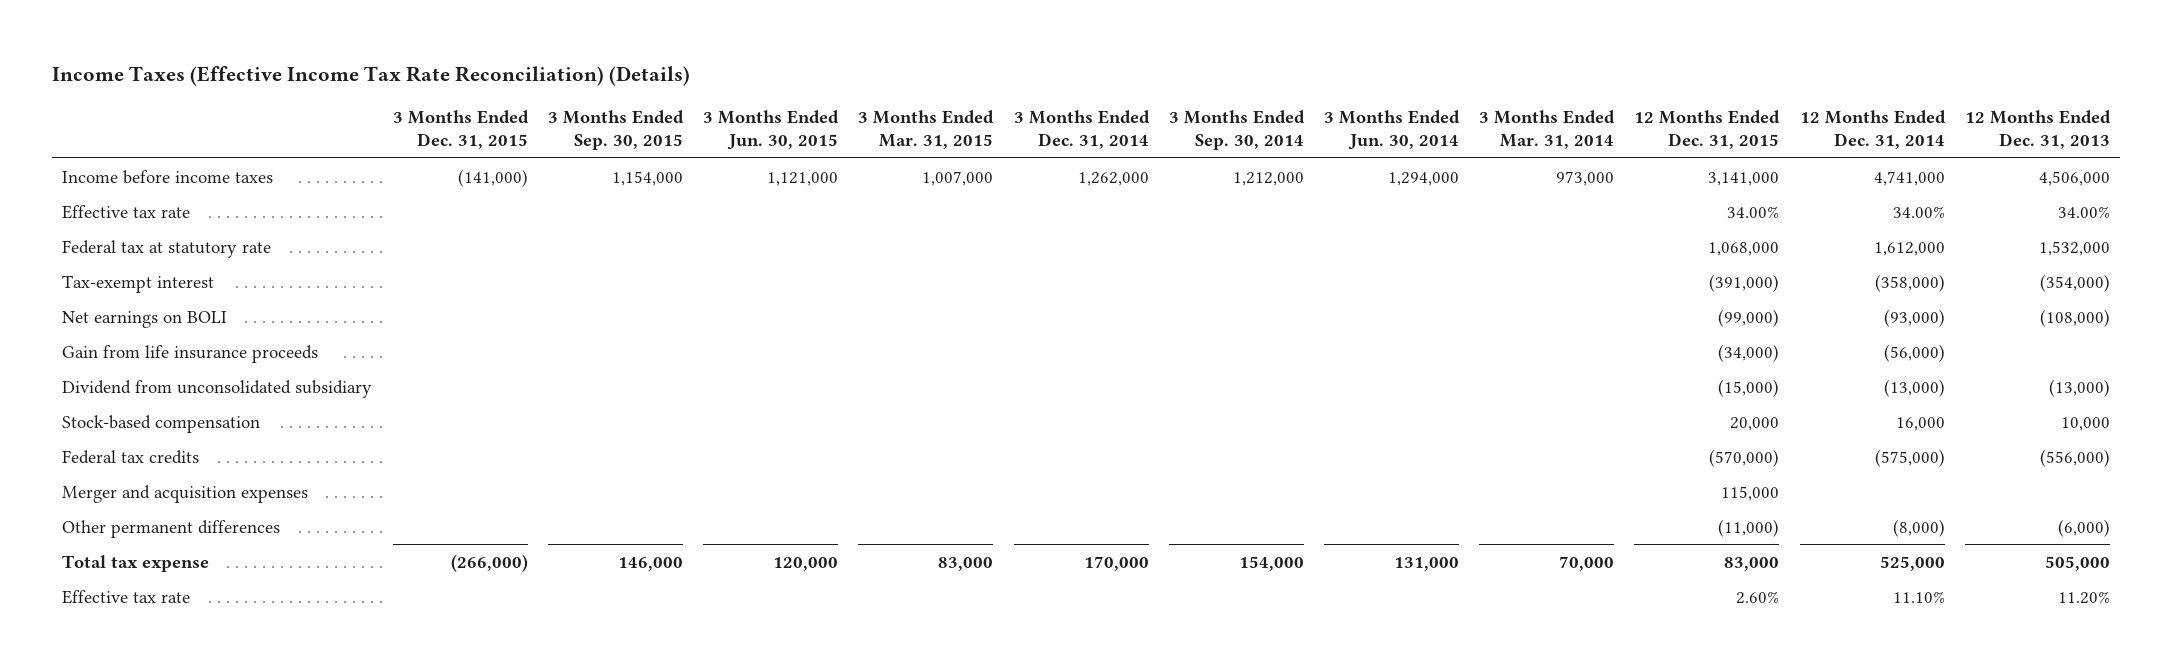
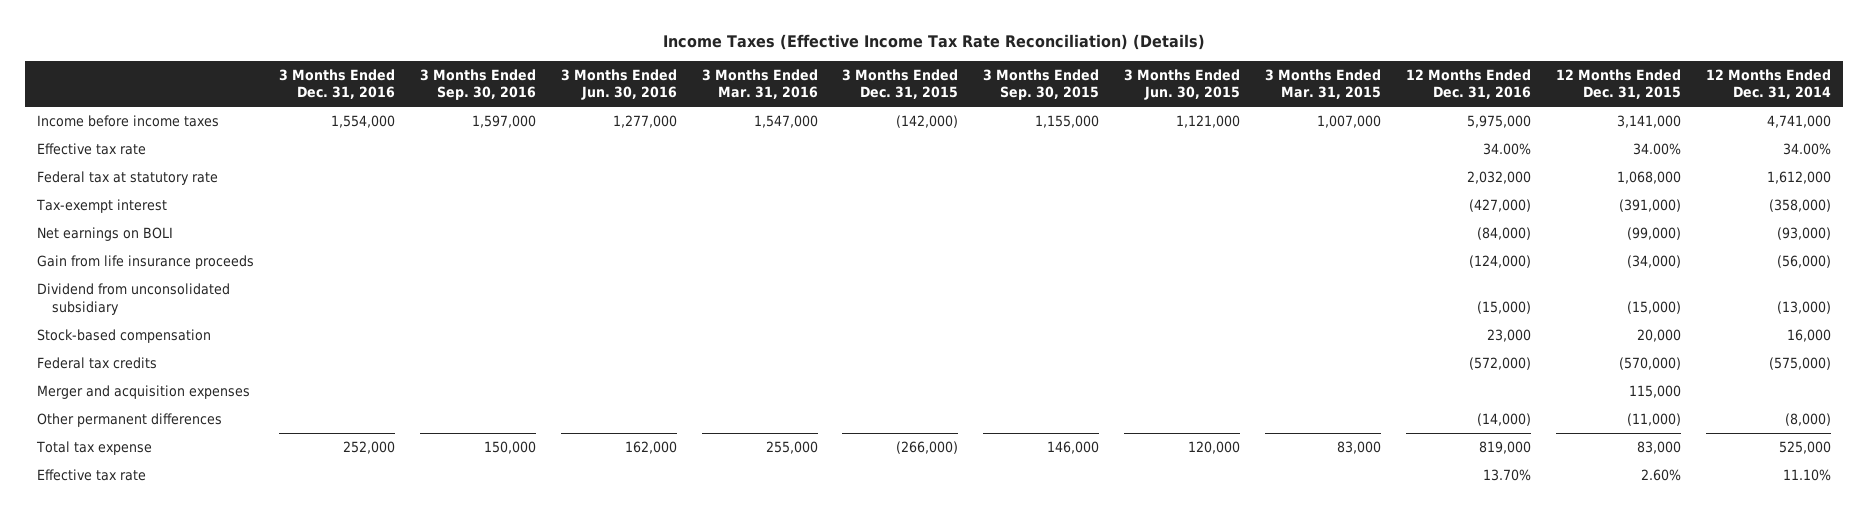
- | 3 Months Ended Dec. 31, 2015 | 3 Months Ended Sep. 30, 2015 | 3 Months Ended Jun. 30, 2015 | 3 Months Ended Mar. 31, 2015 | 3 Months Ended Dec. 31, 2014 | 3 Months Ended Sep. 30, 2014 | 3 Months Ended Jun. 30, 2014 | 3 Months Ended Mar. 31, 2014 | 12 Months Ended Dec. 31, 2015 | 12 Months Ended Dec. 31, 2014 | 12 Months Ended Dec. 31, 2013
+ | 3 Months Ended Dec. 31, 2016 | 3 Months Ended Sep. 30, 2016 | 3 Months Ended Jun. 30, 2016 | 3 Months Ended Mar. 31, 2016 | 3 Months Ended Dec. 31, 2015 | 3 Months Ended Sep. 30, 2015 | 3 Months Ended Jun. 30, 2015 | 3 Months Ended Mar. 31, 2015 | 12 Months Ended Dec. 31, 2016 | 12 Months Ended Dec. 31, 2015 | 12 Months Ended Dec. 31, 2014
- Income before income taxes | (141,000) | 1,154,000 | 1,121,000 | 1,007,000 | 1,262,000 | 1,212,000 | 1,294,000 | 973,000 | 3,141,000 | 4,741,000 | 4,506,000
+ Income before income taxes | 1,554,000 | 1,597,000 | 1,277,000 | 1,547,000 | (142,000) | 1,155,000 | 1,121,000 | 1,007,000 | 5,975,000 | 3,141,000 | 4,741,000

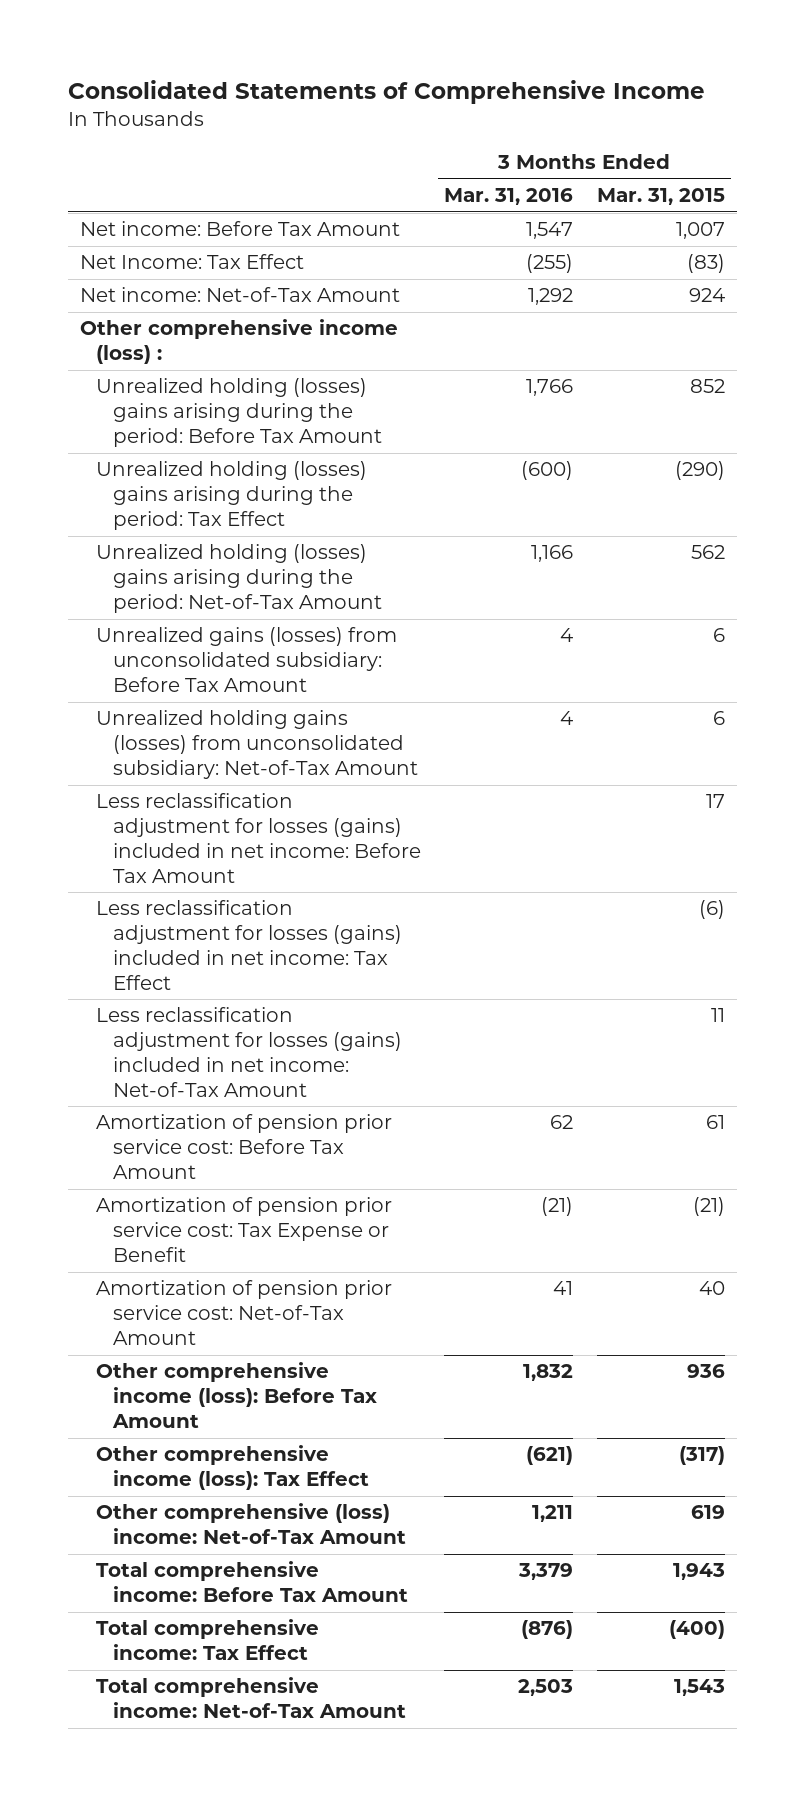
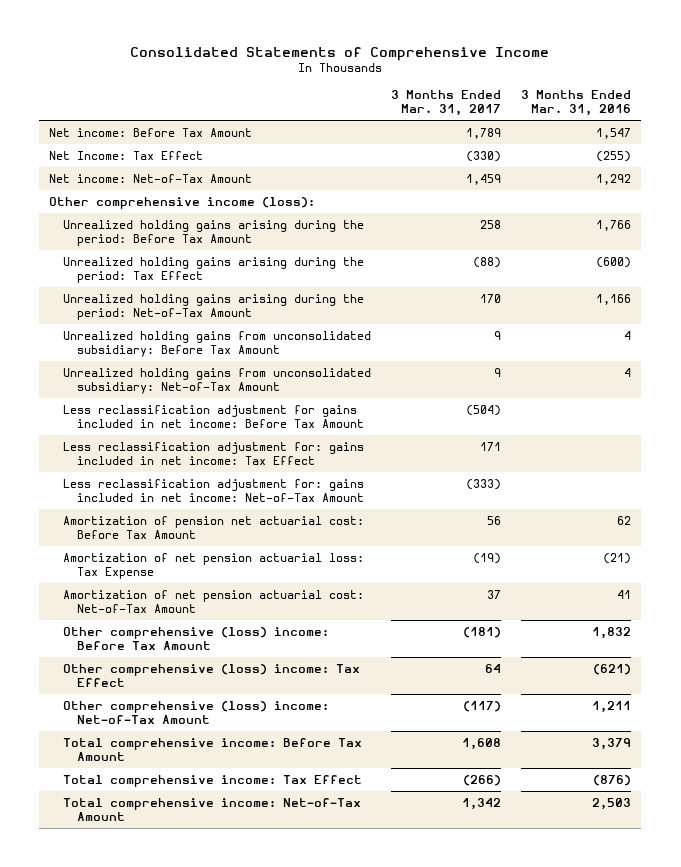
- | 3 Months Ended Mar. 31, 2016 | 3 Months Ended Mar. 31, 2015
+ | 3 Months Ended Mar. 31, 2017 | 3 Months Ended Mar. 31, 2016
- Other comprehensive income (loss) :
- Unrealized holding (losses) gains arising during the period: Before Tax Amount | 1,766 | 852
- Unrealized holding (losses) gains arising during the period: Tax Effect | (600) | (290)
- Unrealized holding (losses) gains arising during the period: Net-of-Tax Amount | 1,166 | 562
- Unrealized gains (losses) from unconsolidated subsidiary: Before Tax Amount | 4 | 6
- Unrealized holding gains (losses) from unconsolidated subsidiary: Net-of-Tax Amount | 4 | 6
- Less reclassification adjustment for losses (gains) included in net income: Before Tax Amount | | 17
- Less reclassification adjustment for losses (gains) included in net income: Tax Effect | | (6)
- Less reclassification adjustment for losses (gains) included in net income: Net-of-Tax Amount | | 11
- Amortization of pension prior service cost: Before Tax Amount | 62 | 61
- Amortization of pension prior service cost: Tax Expense or Benefit | (21) | (21)
- Amortization of pension prior service cost: Net-of-Tax Amount | 41 | 40
- Other comprehensive income (loss): Before Tax Amount | 1,832 | 936
- Other comprehensive income (loss): Tax Effect | (621) | (317)
+ Other comprehensive income (loss):
+ Unrealized holding gains arising during the period: Before Tax Amount | 258 | 1,766
+ Unrealized holding gains arising during the period: Tax Effect | (88) | (600)
+ Unrealized holding gains arising during the period: Net-of-Tax Amount | 170 | 1,166
+ Unrealized holding gains from unconsolidated subsidiary: Before Tax Amount | 9 | 4
+ Unrealized holding gains from unconsolidated subsidiary: Net-of-Tax Amount | 9 | 4
+ Less reclassification adjustment for gains included in net income: Before Tax Amount | (504) |
+ Less reclassification adjustment for: gains included in net income: Tax Effect | 171 |
+ Less reclassification adjustment for: gains included in net income: Net-of-Tax Amount | (333) |
+ Amortization of pension net actuarial cost: Before Tax Amount | 56 | 62
+ Amortization of net pension actuarial loss: Tax Expense | (19) | (21)
+ Amortization of net pension actuarial cost: Net-of-Tax Amount | 37 | 41
+ Other comprehensive (loss) income: Before Tax Amount | (181) | 1,832
+ Other comprehensive (loss) income: Tax Effect | 64 | (621)

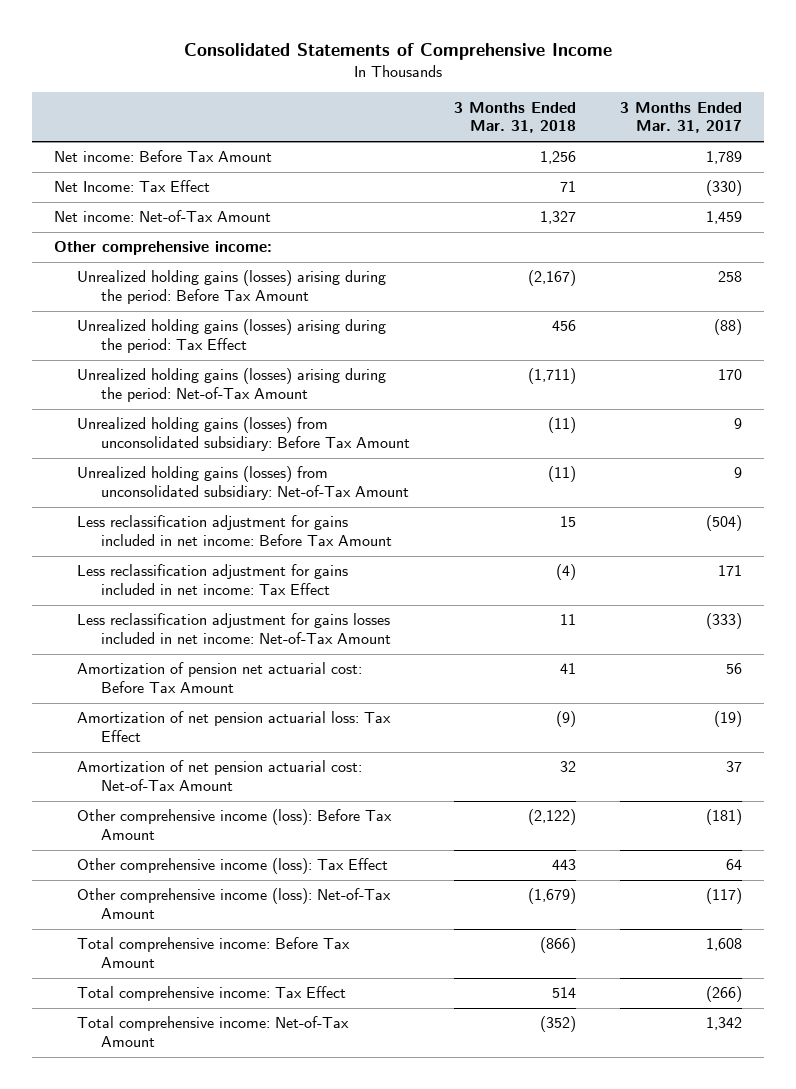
- | 3 Months Ended Mar. 31, 2017 | 3 Months Ended Mar. 31, 2016
+ | 3 Months Ended Mar. 31, 2018 | 3 Months Ended Mar. 31, 2017
- Other comprehensive income (loss):
- Unrealized holding gains arising during the period: Before Tax Amount | 258 | 1,766
- Unrealized holding gains arising during the period: Tax Effect | (88) | (600)
- Unrealized holding gains arising during the period: Net-of-Tax Amount | 170 | 1,166
- Unrealized holding gains from unconsolidated subsidiary: Before Tax Amount | 9 | 4
- Unrealized holding gains from unconsolidated subsidiary: Net-of-Tax Amount | 9 | 4
+ Other comprehensive income:
+ Unrealized holding gains (losses) arising during the period: Before Tax Amount | (2,167) | 258
+ Unrealized holding gains (losses) arising during the period: Tax Effect | 456 | (88)
+ Unrealized holding gains (losses) arising during the period: Net-of-Tax Amount | (1,711) | 170
+ Unrealized holding gains (losses) from unconsolidated subsidiary: Before Tax Amount | (11) | 9
+ Unrealized holding gains (losses) from unconsolidated subsidiary: Net-of-Tax Amount | (11) | 9
- Less reclassification adjustment for: gains included in net income: Tax Effect | 171 |
- Less reclassification adjustment for: gains included in net income: Net-of-Tax Amount | (333) |
+ Less reclassification adjustment for gains included in net income: Tax Effect | (4) | 171
+ Less reclassification adjustment for gains losses included in net income: Net-of-Tax Amount | 11 | (333)
- Amortization of net pension actuarial loss: Tax Expense | (19) | (21)
+ Amortization of net pension actuarial loss: Tax Effect | (9) | (19)
- Other comprehensive (loss) income: Before Tax Amount | (181) | 1,832
- Other comprehensive (loss) income: Tax Effect | 64 | (621)
- Other comprehensive (loss) income: Net-of-Tax Amount | (117) | 1,211
+ Other comprehensive income (loss): Before Tax Amount | (2,122) | (181)
+ Other comprehensive income (loss): Tax Effect | 443 | 64
+ Other comprehensive income (loss): Net-of-Tax Amount | (1,679) | (117)

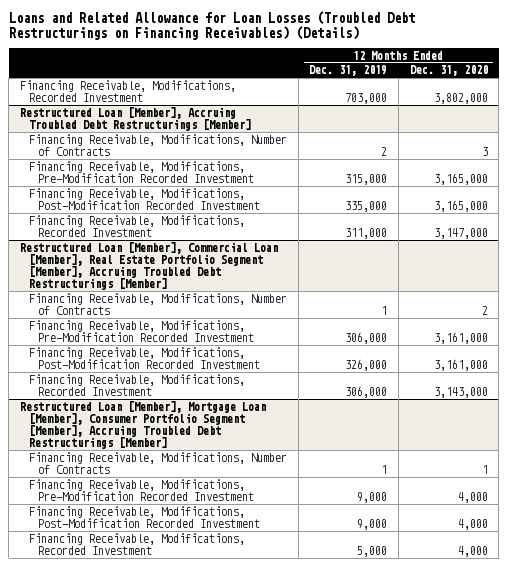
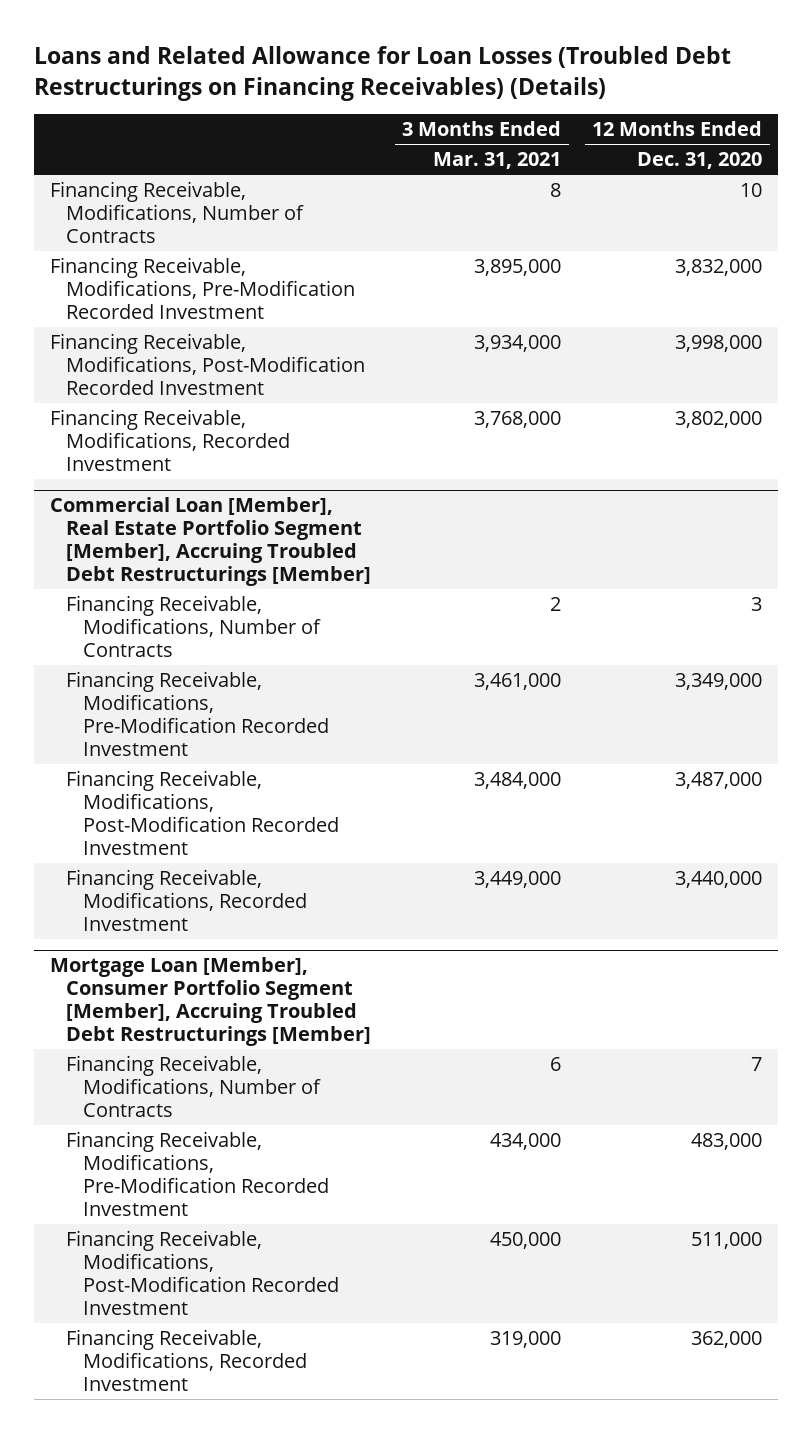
- | 12 Months Ended Dec. 31, 2019 | 12 Months Ended Dec. 31, 2020
+ | 3 Months Ended Mar. 31, 2021 | 12 Months Ended Dec. 31, 2020
+ Financing Receivable, Modifications, Number of Contracts | 8 | 10
+ Financing Receivable, Modifications, Pre-Modification Recorded Investment | 3,895,000 | 3,832,000
+ Financing Receivable, Modifications, Post-Modification Recorded Investment | 3,934,000 | 3,998,000
- Restructured Loan [Member], Accruing Troubled Debt Restructurings [Member]
+ Commercial Loan [Member], Real Estate Portfolio Segment [Member], Accruing Troubled Debt Restructurings [Member]
- Financing Receivable, Modifications, Pre-Modification Recorded Investment | 315,000 | 3,165,000
- Financing Receivable, Modifications, Post-Modification Recorded Investment | 335,000 | 3,165,000
- Financing Receivable, Modifications, Recorded Investment | 311,000 | 3,147,000
- Restructured Loan [Member], Commercial Loan [Member], Real Estate Portfolio Segment [Member], Accruing Troubled Debt Restructurings [Member]
- Financing Receivable, Modifications, Number of Contracts | 1 | 2
- Financing Receivable, Modifications, Pre-Modification Recorded Investment | 306,000 | 3,161,000
- Financing Receivable, Modifications, Post-Modification Recorded Investment | 326,000 | 3,161,000
- Financing Receivable, Modifications, Recorded Investment | 306,000 | 3,143,000
- Restructured Loan [Member], Mortgage Loan [Member], Consumer Portfolio Segment [Member], Accruing Troubled Debt Restructurings [Member]
- Financing Receivable, Modifications, Number of Contracts | 1 | 1
- Financing Receivable, Modifications, Pre-Modification Recorded Investment | 9,000 | 4,000
- Financing Receivable, Modifications, Post-Modification Recorded Investment | 9,000 | 4,000
- Financing Receivable, Modifications, Recorded Investment | 5,000 | 4,000
+ Financing Receivable, Modifications, Pre-Modification Recorded Investment | 3,461,000 | 3,349,000
+ Financing Receivable, Modifications, Post-Modification Recorded Investment | 3,484,000 | 3,487,000
+ Financing Receivable, Modifications, Recorded Investment | 3,449,000 | 3,440,000
+ Mortgage Loan [Member], Consumer Portfolio Segment [Member], Accruing Troubled Debt Restructurings [Member]
+ Financing Receivable, Modifications, Number of Contracts | 6 | 7
+ Financing Receivable, Modifications, Pre-Modification Recorded Investment | 434,000 | 483,000
+ Financing Receivable, Modifications, Post-Modification Recorded Investment | 450,000 | 511,000
+ Financing Receivable, Modifications, Recorded Investment | 319,000 | 362,000

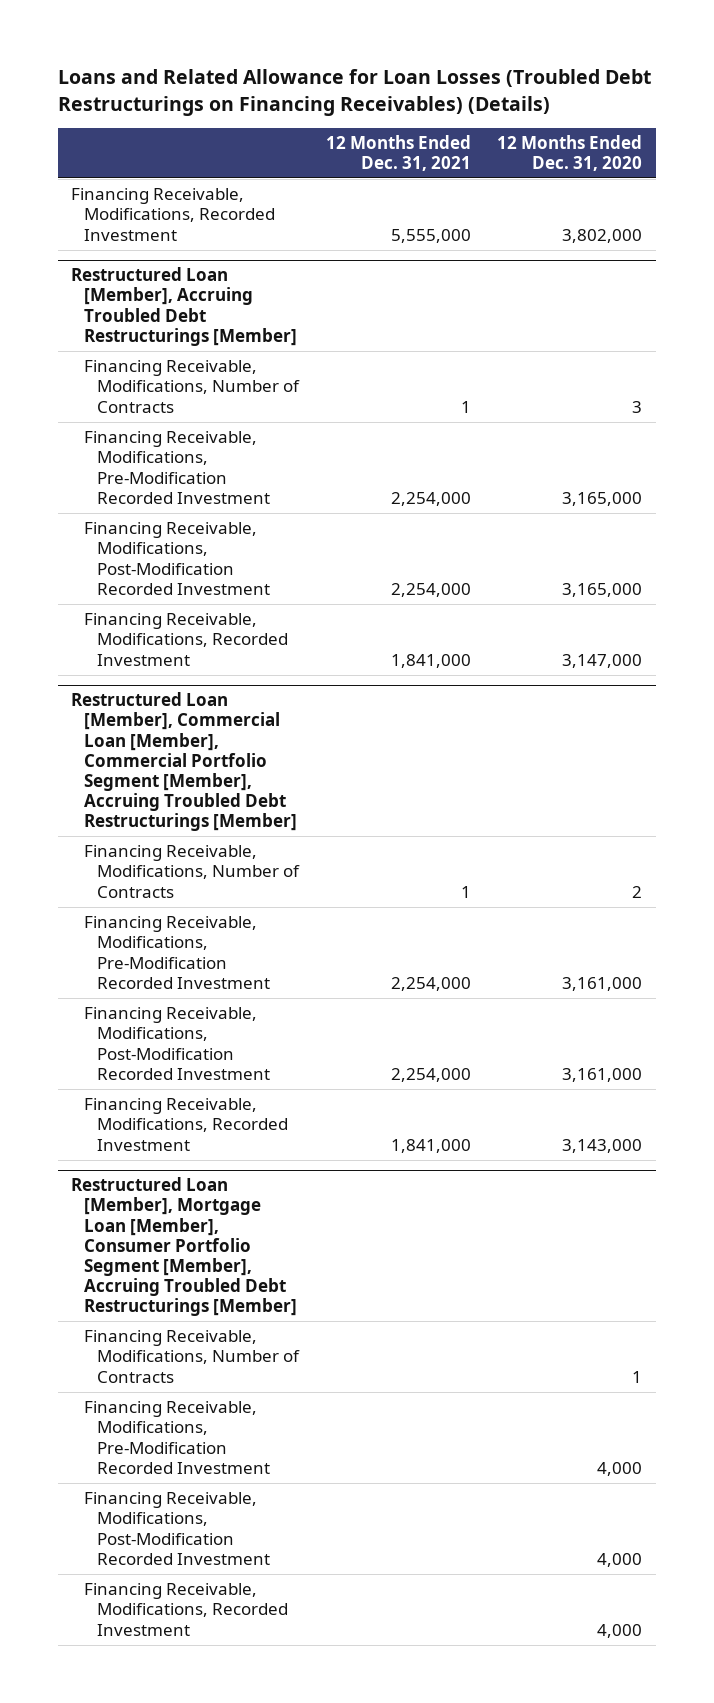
- | 3 Months Ended Mar. 31, 2021 | 12 Months Ended Dec. 31, 2020
+ | 12 Months Ended Dec. 31, 2021 | 12 Months Ended Dec. 31, 2020
- Financing Receivable, Modifications, Number of Contracts | 8 | 10
- Financing Receivable, Modifications, Pre-Modification Recorded Investment | 3,895,000 | 3,832,000
- Financing Receivable, Modifications, Post-Modification Recorded Investment | 3,934,000 | 3,998,000
- Commercial Loan [Member], Real Estate Portfolio Segment [Member], Accruing Troubled Debt Restructurings [Member]
+ Restructured Loan [Member], Accruing Troubled Debt Restructurings [Member]
- Financing Receivable, Modifications, Pre-Modification Recorded Investment | 3,461,000 | 3,349,000
- Financing Receivable, Modifications, Post-Modification Recorded Investment | 3,484,000 | 3,487,000
- Financing Receivable, Modifications, Recorded Investment | 3,449,000 | 3,440,000
- Mortgage Loan [Member], Consumer Portfolio Segment [Member], Accruing Troubled Debt Restructurings [Member]
- Financing Receivable, Modifications, Number of Contracts | 6 | 7
- Financing Receivable, Modifications, Pre-Modification Recorded Investment | 434,000 | 483,000
- Financing Receivable, Modifications, Post-Modification Recorded Investment | 450,000 | 511,000
- Financing Receivable, Modifications, Recorded Investment | 319,000 | 362,000
+ Financing Receivable, Modifications, Pre-Modification Recorded Investment | 2,254,000 | 3,165,000
+ Financing Receivable, Modifications, Post-Modification Recorded Investment | 2,254,000 | 3,165,000
+ Financing Receivable, Modifications, Recorded Investment | 1,841,000 | 3,147,000
+ Restructured Loan [Member], Commercial Loan [Member], Commercial Portfolio Segment [Member], Accruing Troubled Debt Restructurings [Member]
+ Financing Receivable, Modifications, Number of Contracts | 1 | 2
+ Financing Receivable, Modifications, Pre-Modification Recorded Investment | 2,254,000 | 3,161,000
+ Financing Receivable, Modifications, Post-Modification Recorded Investment | 2,254,000 | 3,161,000
+ Financing Receivable, Modifications, Recorded Investment | 1,841,000 | 3,143,000
+ Restructured Loan [Member], Mortgage Loan [Member], Consumer Portfolio Segment [Member], Accruing Troubled Debt Restructurings [Member]
+ Financing Receivable, Modifications, Number of Contracts | | 1
+ Financing Receivable, Modifications, Pre-Modification Recorded Investment | | 4,000
+ Financing Receivable, Modifications, Post-Modification Recorded Investment | | 4,000
+ Financing Receivable, Modifications, Recorded Investment | | 4,000

